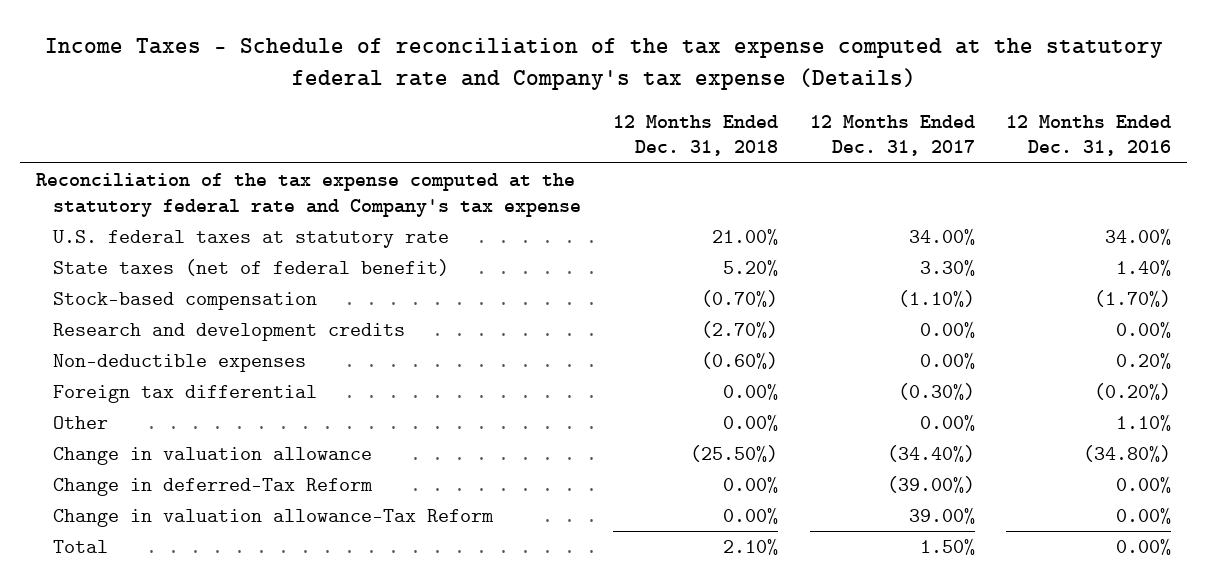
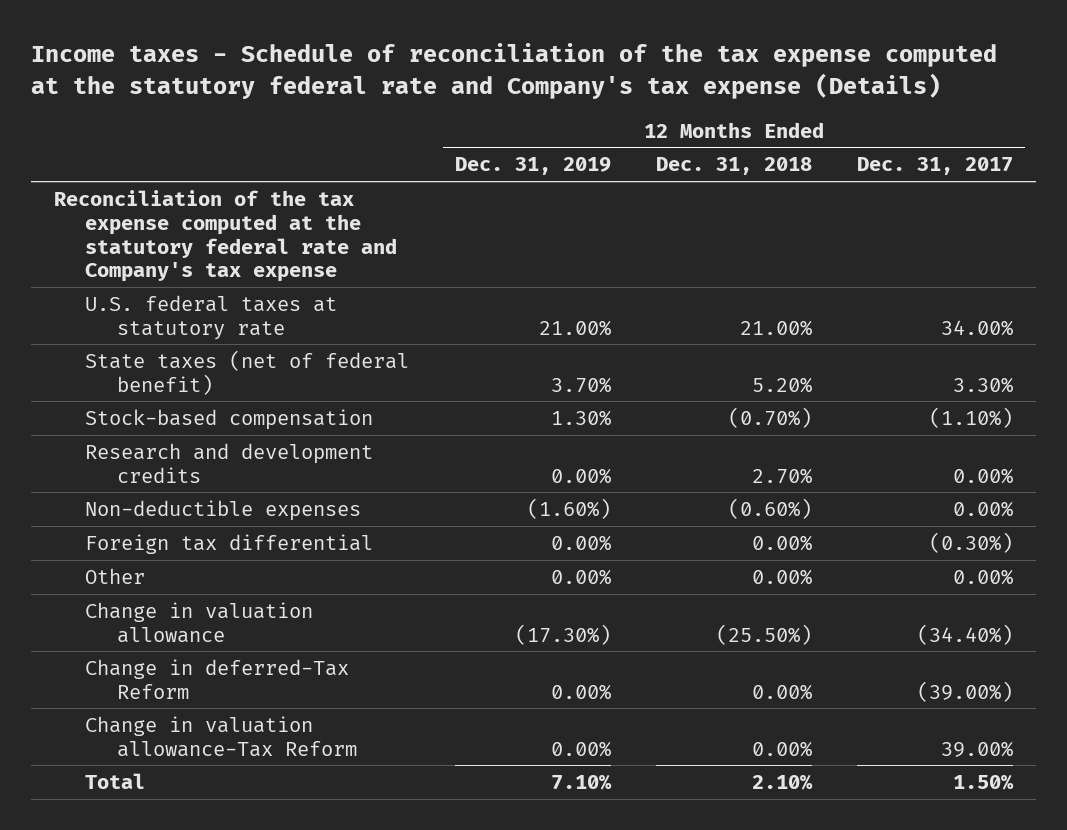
- Income Taxes - Schedule of reconciliation of the tax expense computed at the statutory federal rate and Company's tax expense (Details)
+ Income taxes - Schedule of reconciliation of the tax expense computed at the statutory federal rate and Company's tax expense (Details)
- | 12 Months Ended Dec. 31, 2018 | 12 Months Ended Dec. 31, 2017 | 12 Months Ended Dec. 31, 2016
+ | 12 Months Ended Dec. 31, 2019 | 12 Months Ended Dec. 31, 2018 | 12 Months Ended Dec. 31, 2017
- Research and development credits | (2.70%) | 0.00% | 0.00%
+ Research and development credits | 0.00% | 2.70% | 0.00%

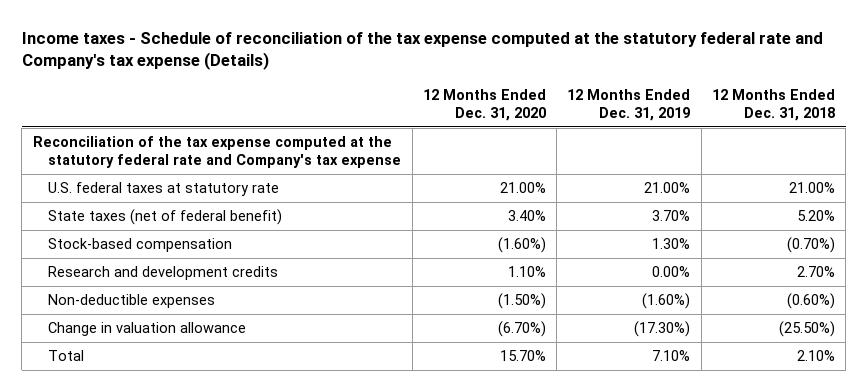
- | 12 Months Ended Dec. 31, 2019 | 12 Months Ended Dec. 31, 2018 | 12 Months Ended Dec. 31, 2017
+ | 12 Months Ended Dec. 31, 2020 | 12 Months Ended Dec. 31, 2019 | 12 Months Ended Dec. 31, 2018
- Foreign tax differential | 0.00% | 0.00% | (0.30%)
- Other | 0.00% | 0.00% | 0.00%
- Change in deferred-Tax Reform | 0.00% | 0.00% | (39.00%)
- Change in valuation allowance-Tax Reform | 0.00% | 0.00% | 39.00%

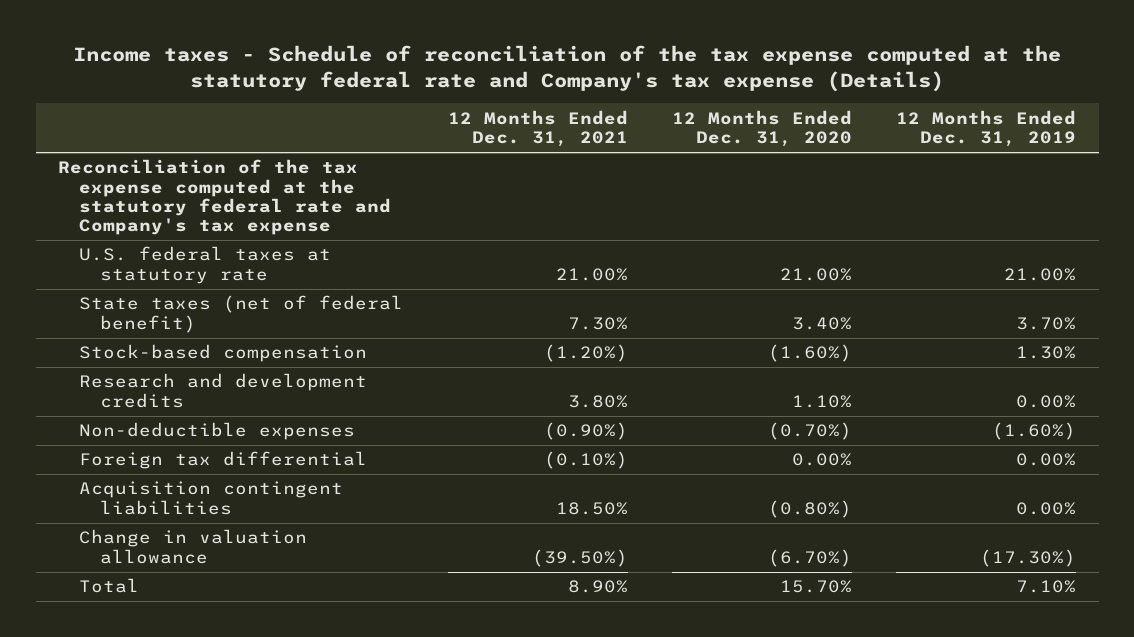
- | 12 Months Ended Dec. 31, 2020 | 12 Months Ended Dec. 31, 2019 | 12 Months Ended Dec. 31, 2018
+ | 12 Months Ended Dec. 31, 2021 | 12 Months Ended Dec. 31, 2020 | 12 Months Ended Dec. 31, 2019
- Non-deductible expenses | (1.50%) | (1.60%) | (0.60%)
+ Non-deductible expenses | (0.90%) | (0.70%) | (1.60%)
+ Foreign tax differential | (0.10%) | 0.00% | 0.00%
+ Acquisition contingent liabilities | 18.50% | (0.80%) | 0.00%

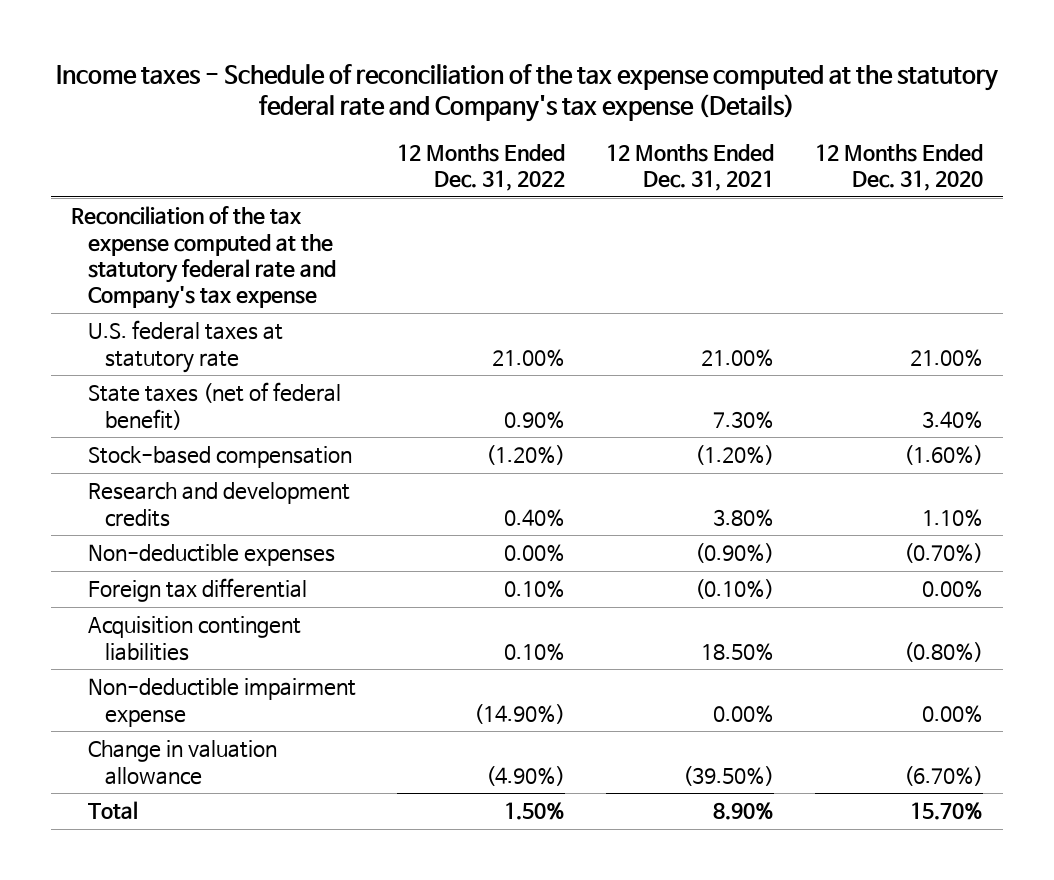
- | 12 Months Ended Dec. 31, 2021 | 12 Months Ended Dec. 31, 2020 | 12 Months Ended Dec. 31, 2019
+ | 12 Months Ended Dec. 31, 2022 | 12 Months Ended Dec. 31, 2021 | 12 Months Ended Dec. 31, 2020
+ Non-deductible impairment expense | (14.90%) | 0.00% | 0.00%

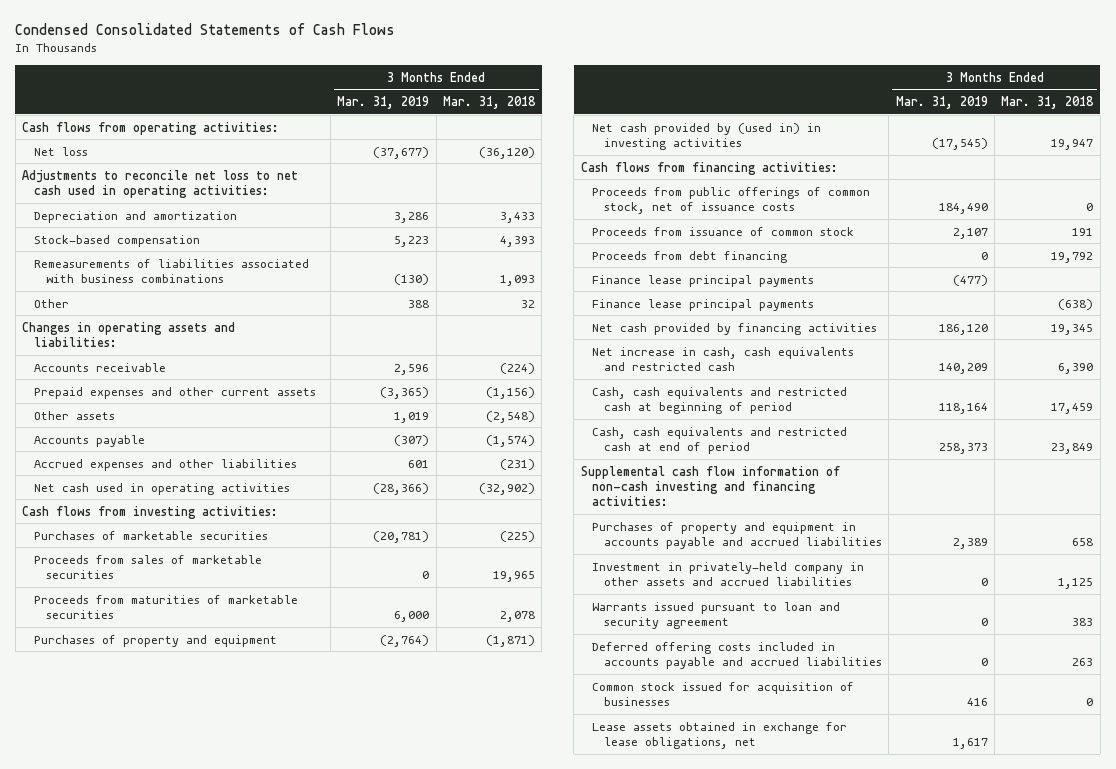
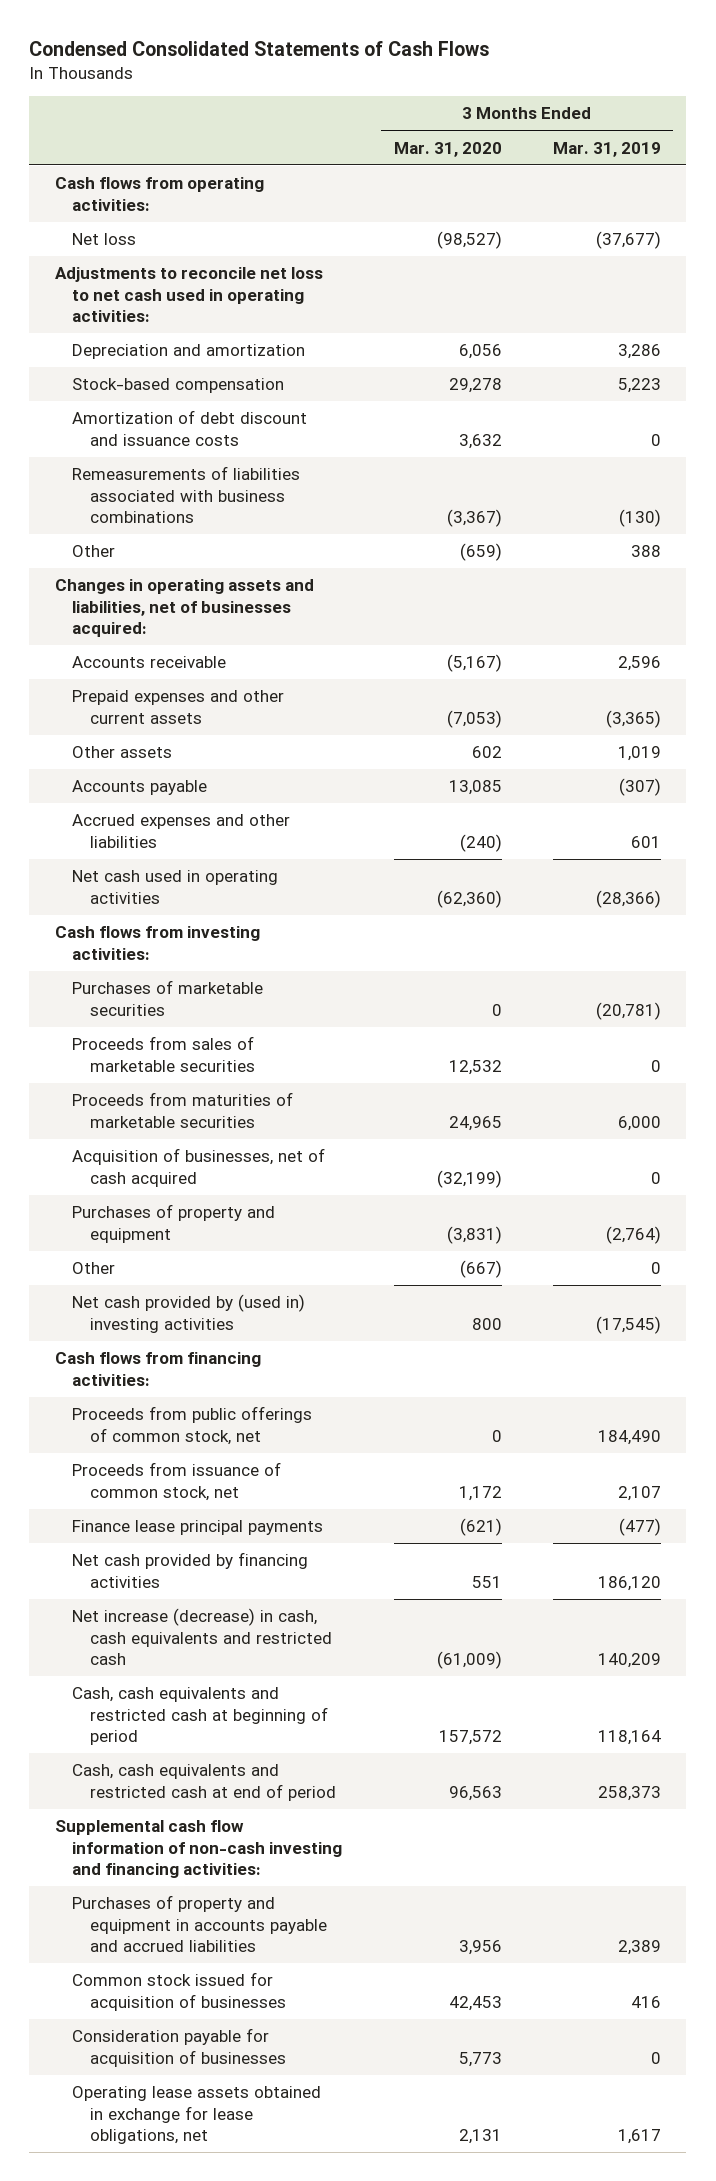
- | 3 Months Ended Mar. 31, 2019 | 3 Months Ended Mar. 31, 2018
+ | 3 Months Ended Mar. 31, 2020 | 3 Months Ended Mar. 31, 2019
+ Amortization of debt discount and issuance costs | 3,632 | 0
- Changes in operating assets and liabilities:
+ Changes in operating assets and liabilities, net of businesses acquired:
+ Acquisition of businesses, net of cash acquired | (32,199) | 0
- Net cash provided by (used in) in investing activities | (17,545) | 19,947
+ Other | (667) | 0
+ Net cash provided by (used in) investing activities | 800 | (17,545)
- Proceeds from public offerings of common stock, net of issuance costs | 184,490 | 0
- Proceeds from issuance of common stock | 2,107 | 191
- Proceeds from debt financing | 0 | 19,792
+ Proceeds from public offerings of common stock, net | 0 | 184,490
+ Proceeds from issuance of common stock, net | 1,172 | 2,107
- Finance lease principal payments | | (638)
- Net increase in cash, cash equivalents and restricted cash | 140,209 | 6,390
+ Net increase (decrease) in cash, cash equivalents and restricted cash | (61,009) | 140,209
- Investment in privately-held company in other assets and accrued liabilities | 0 | 1,125
- Warrants issued pursuant to loan and security agreement | 0 | 383
- Deferred offering costs included in accounts payable and accrued liabilities | 0 | 263
- Lease assets obtained in exchange for lease obligations, net | 1,617 |
+ Consideration payable for acquisition of businesses | 5,773 | 0
+ Operating lease assets obtained in exchange for lease obligations, net | 2,131 | 1,617

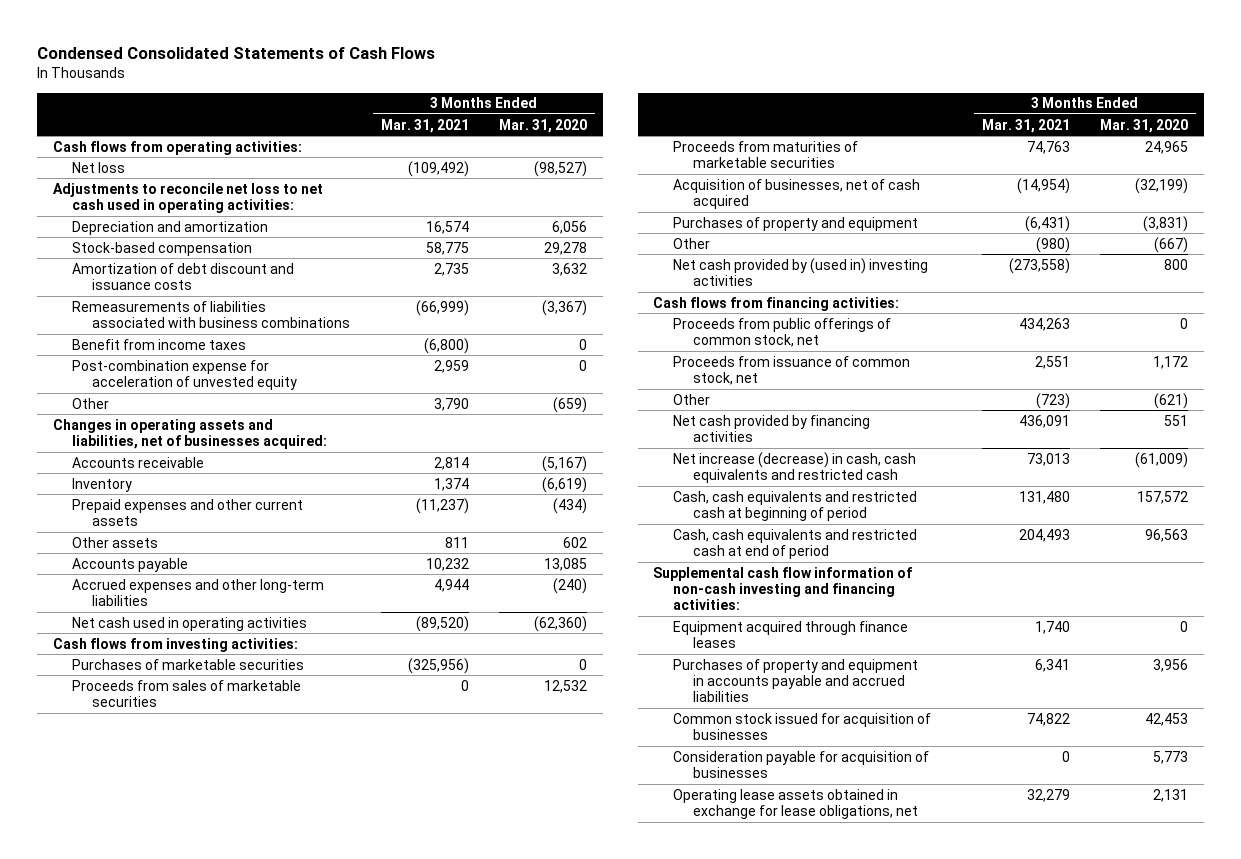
- | 3 Months Ended Mar. 31, 2020 | 3 Months Ended Mar. 31, 2019
+ | 3 Months Ended Mar. 31, 2021 | 3 Months Ended Mar. 31, 2020
+ Benefit from income taxes | (6,800) | 0
+ Post-combination expense for acceleration of unvested equity | 2,959 | 0
- Prepaid expenses and other current assets | (7,053) | (3,365)
+ Inventory | 1,374 | (6,619)
+ Prepaid expenses and other current assets | (11,237) | (434)
- Accrued expenses and other liabilities | (240) | 601
+ Accrued expenses and other long-term liabilities | 4,944 | (240)
- Finance lease principal payments | (621) | (477)
+ Other | (723) | (621)
+ Equipment acquired through finance leases | 1,740 | 0

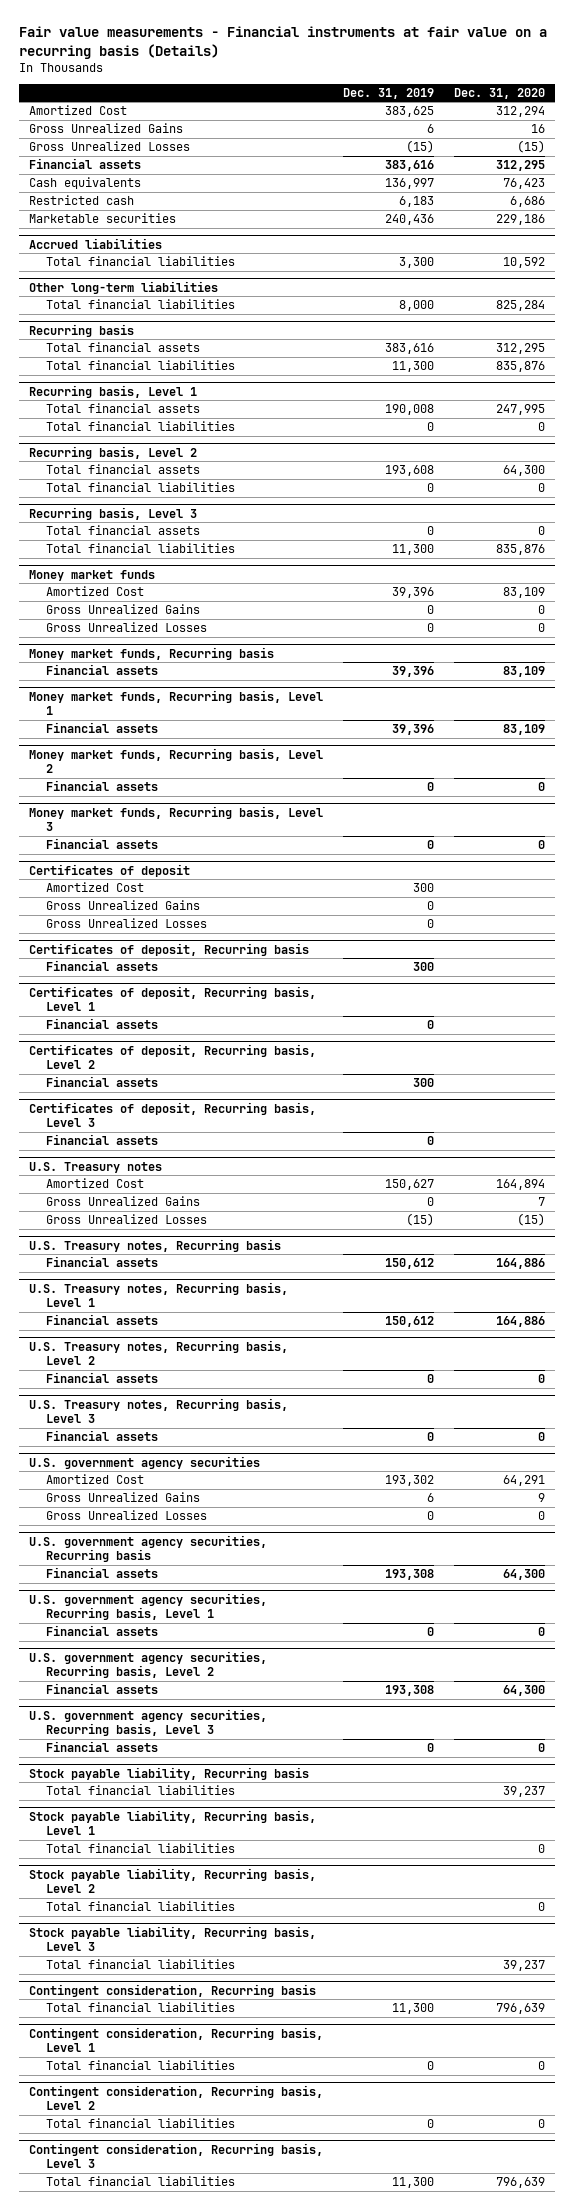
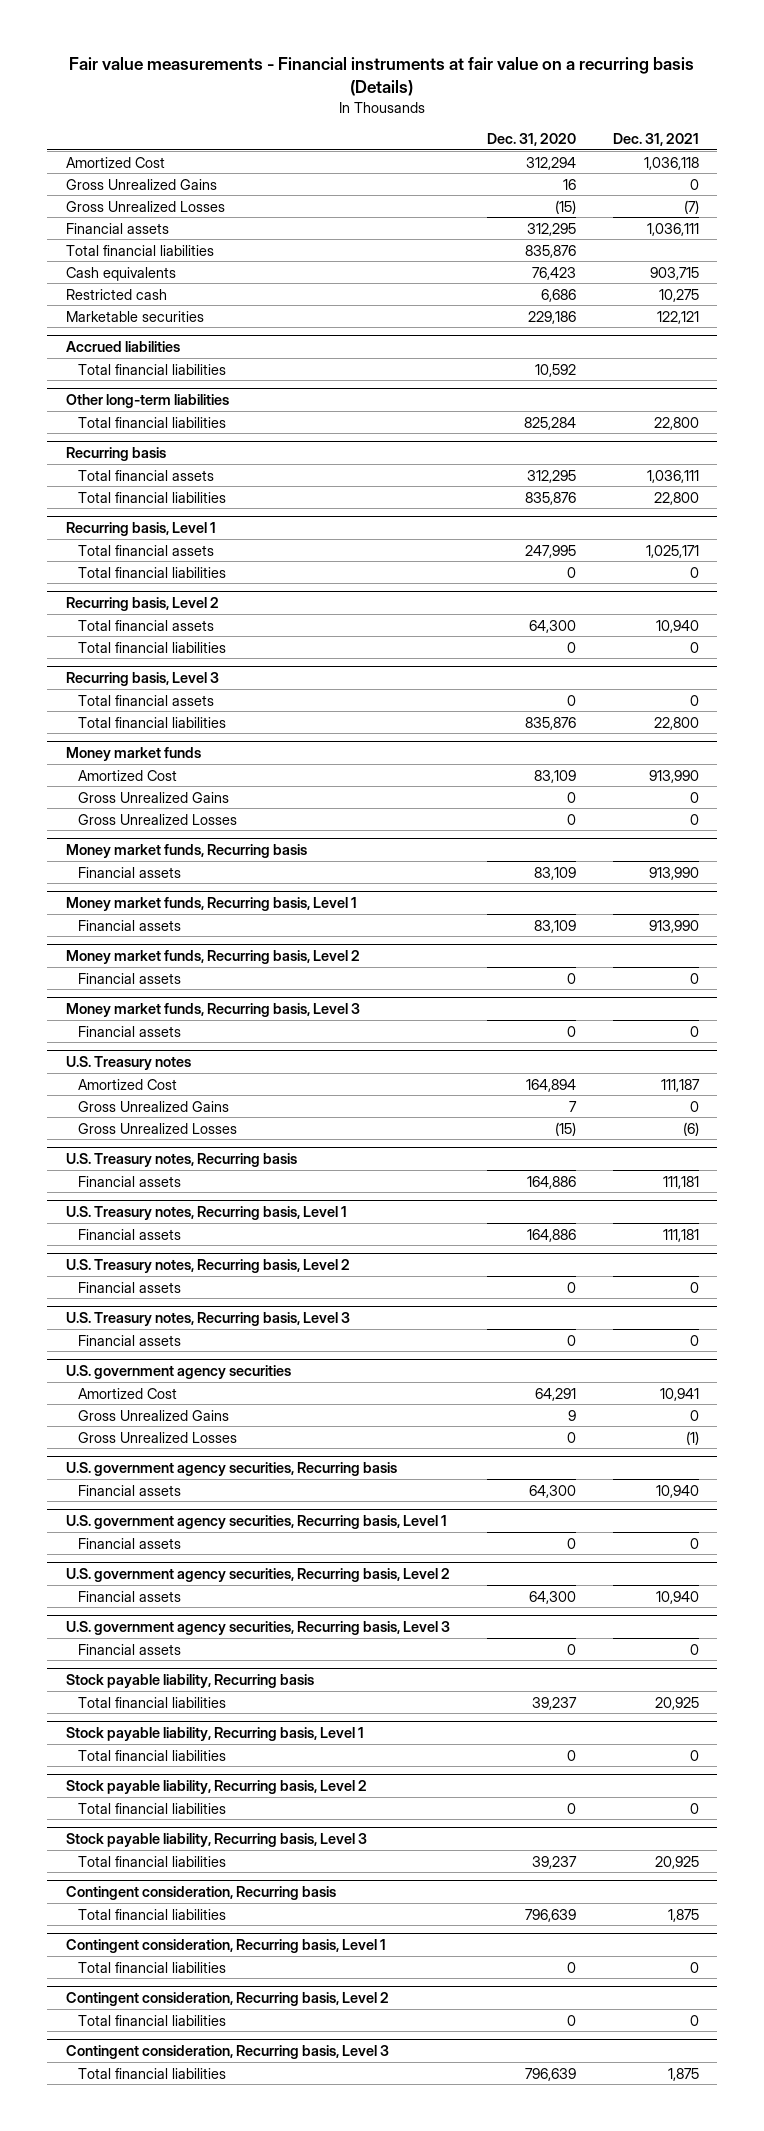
- | Dec. 31, 2019 | Dec. 31, 2020
+ | Dec. 31, 2020 | Dec. 31, 2021
+ Total financial liabilities | 835,876 |
- Certificates of deposit
- Amortized Cost | 300 |
- Gross Unrealized Gains | 0 |
- Gross Unrealized Losses | 0 |
- Certificates of deposit, Recurring basis
- Financial assets | 300 |
- Certificates of deposit, Recurring basis, Level 1
- Financial assets | 0 |
- Certificates of deposit, Recurring basis, Level 2
- Financial assets | 300 |
- Certificates of deposit, Recurring basis, Level 3
- Financial assets | 0 |

